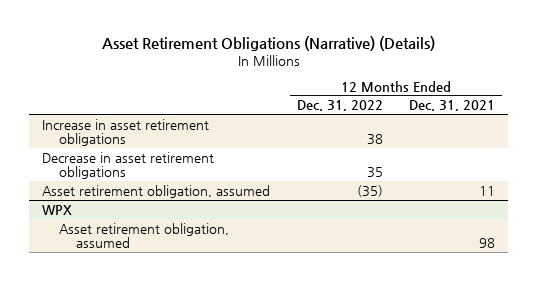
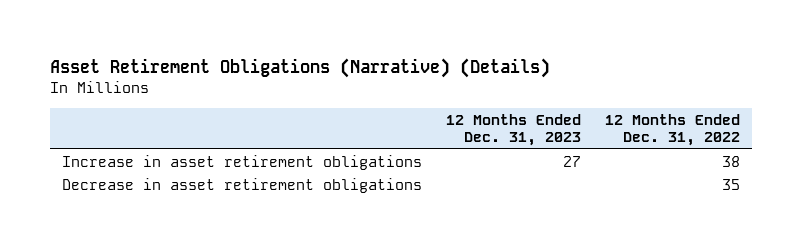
- | 12 Months Ended Dec. 31, 2022 | 12 Months Ended Dec. 31, 2021
+ | 12 Months Ended Dec. 31, 2023 | 12 Months Ended Dec. 31, 2022
- Asset retirement obligation, assumed | (35) | 11
- WPX
- Asset retirement obligation, assumed | | 98

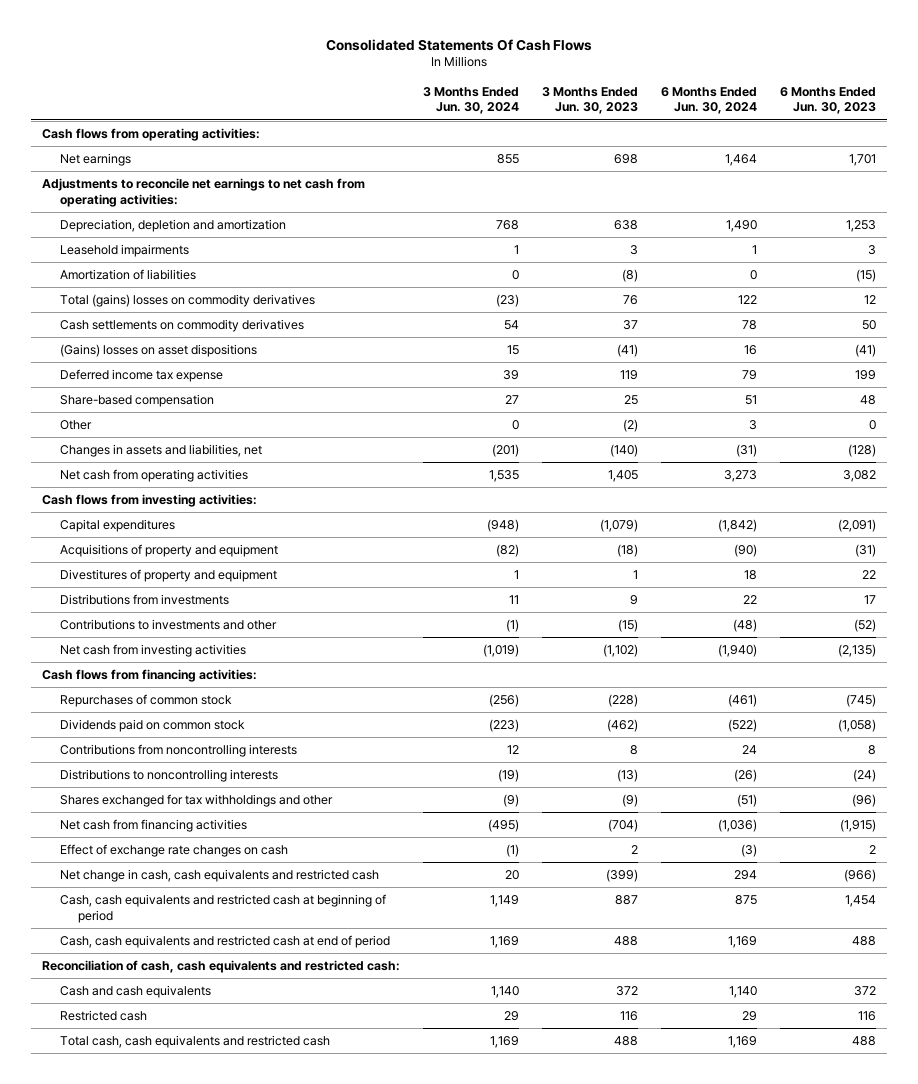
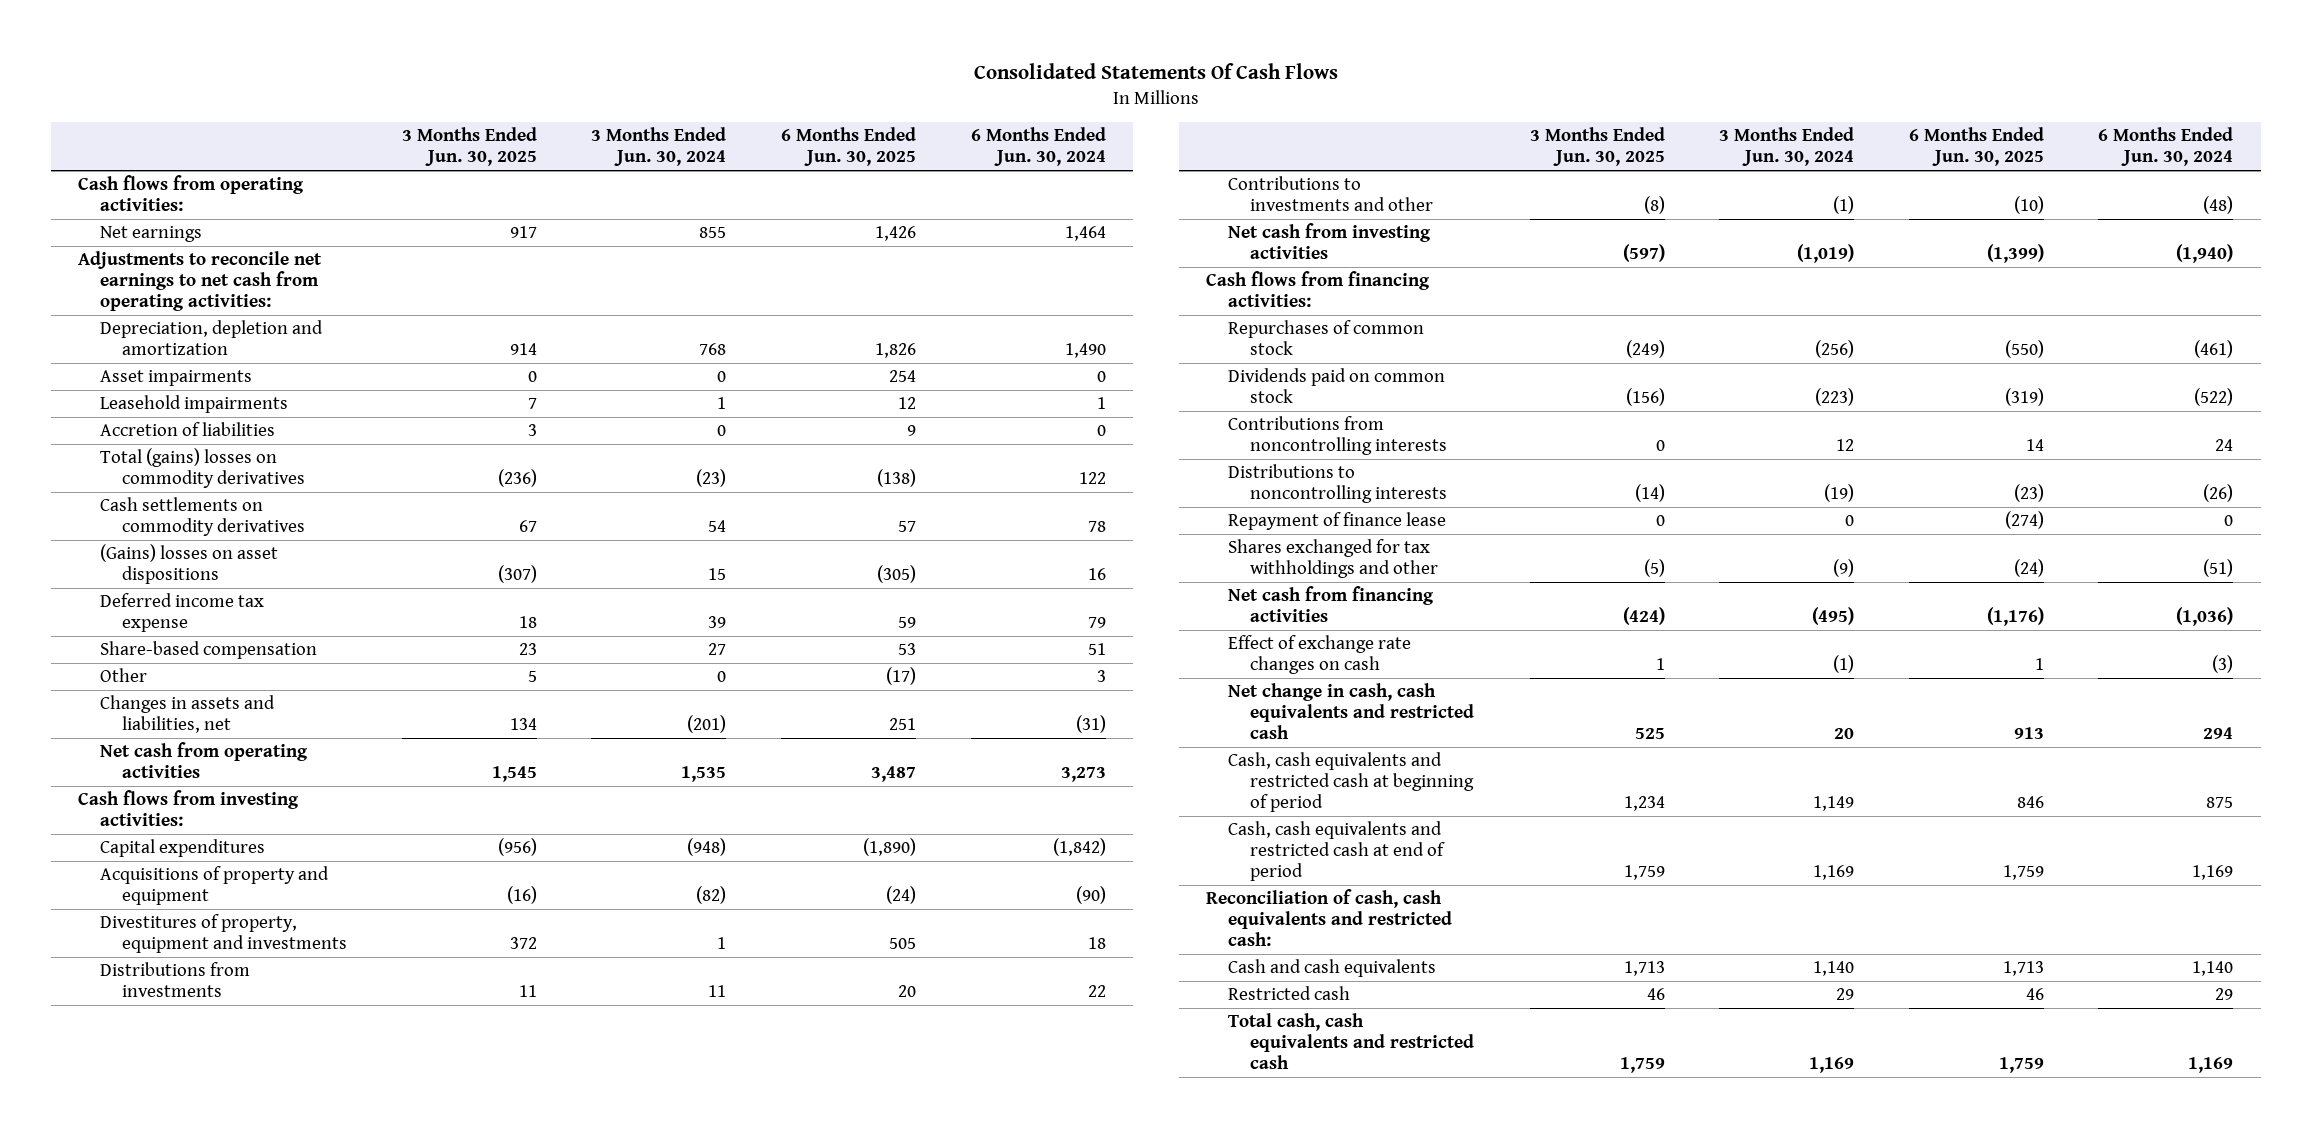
- | 3 Months Ended Jun. 30, 2024 | 3 Months Ended Jun. 30, 2023 | 6 Months Ended Jun. 30, 2024 | 6 Months Ended Jun. 30, 2023
+ | 3 Months Ended Jun. 30, 2025 | 3 Months Ended Jun. 30, 2024 | 6 Months Ended Jun. 30, 2025 | 6 Months Ended Jun. 30, 2024
+ Asset impairments | 0 | 0 | 254 | 0
- Amortization of liabilities | 0 | (8) | 0 | (15)
+ Accretion of liabilities | 3 | 0 | 9 | 0
- Divestitures of property and equipment | 1 | 1 | 18 | 22
+ Divestitures of property, equipment and investments | 372 | 1 | 505 | 18
+ Repayment of finance lease | 0 | 0 | (274) | 0

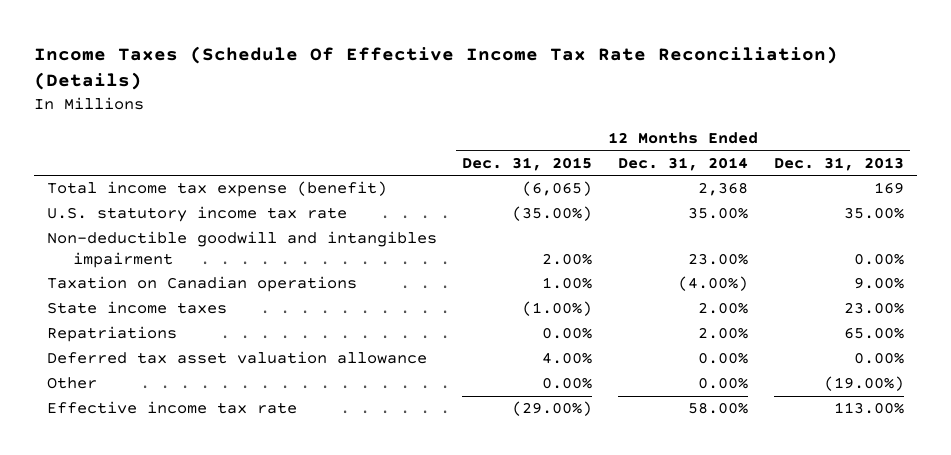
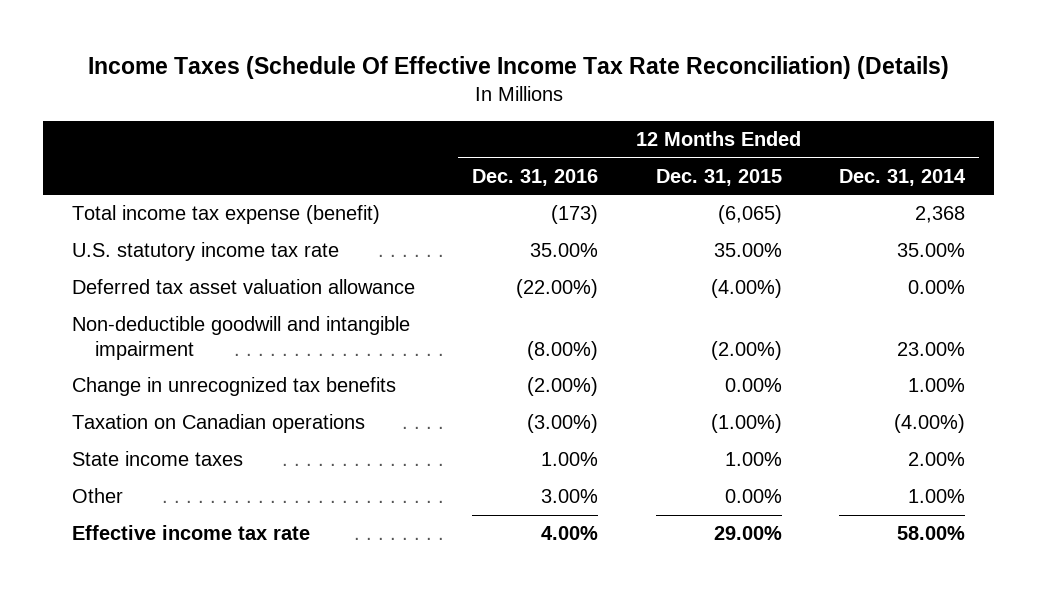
- | 12 Months Ended Dec. 31, 2015 | 12 Months Ended Dec. 31, 2014 | 12 Months Ended Dec. 31, 2013
+ | 12 Months Ended Dec. 31, 2016 | 12 Months Ended Dec. 31, 2015 | 12 Months Ended Dec. 31, 2014
- U.S. statutory income tax rate | (35.00%) | 35.00% | 35.00%
- Non-deductible goodwill and intangibles impairment | 2.00% | 23.00% | 0.00%
- Taxation on Canadian operations | 1.00% | (4.00%) | 9.00%
- State income taxes | (1.00%) | 2.00% | 23.00%
- Repatriations | 0.00% | 2.00% | 65.00%
- Deferred tax asset valuation allowance | 4.00% | 0.00% | 0.00%
- Other | 0.00% | 0.00% | (19.00%)
- Effective income tax rate | (29.00%) | 58.00% | 113.00%
+ U.S. statutory income tax rate | 35.00% | 35.00% | 35.00%
+ Deferred tax asset valuation allowance | (22.00%) | (4.00%) | 0.00%
+ Non-deductible goodwill and intangible impairment | (8.00%) | (2.00%) | 23.00%
+ Change in unrecognized tax benefits | (2.00%) | 0.00% | 1.00%
+ Taxation on Canadian operations | (3.00%) | (1.00%) | (4.00%)
+ State income taxes | 1.00% | 1.00% | 2.00%
+ Other | 3.00% | 0.00% | 1.00%
+ Effective income tax rate | 4.00% | 29.00% | 58.00%

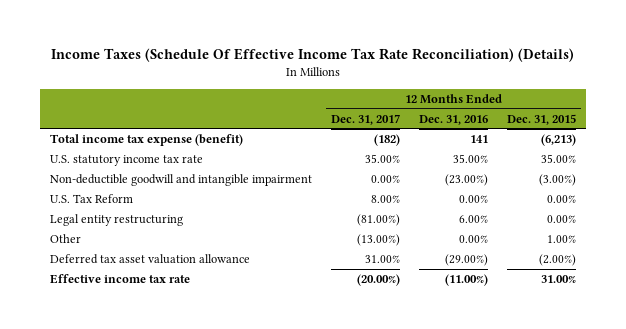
- | 12 Months Ended Dec. 31, 2016 | 12 Months Ended Dec. 31, 2015 | 12 Months Ended Dec. 31, 2014
+ | 12 Months Ended Dec. 31, 2017 | 12 Months Ended Dec. 31, 2016 | 12 Months Ended Dec. 31, 2015
- Total income tax expense (benefit) | (173) | (6,065) | 2,368
+ Total income tax expense (benefit) | (182) | 141 | (6,213)
- Deferred tax asset valuation allowance | (22.00%) | (4.00%) | 0.00%
- Non-deductible goodwill and intangible impairment | (8.00%) | (2.00%) | 23.00%
- Change in unrecognized tax benefits | (2.00%) | 0.00% | 1.00%
- Taxation on Canadian operations | (3.00%) | (1.00%) | (4.00%)
- State income taxes | 1.00% | 1.00% | 2.00%
- Other | 3.00% | 0.00% | 1.00%
- Effective income tax rate | 4.00% | 29.00% | 58.00%
+ Non-deductible goodwill and intangible impairment | 0.00% | (23.00%) | (3.00%)
+ U.S. Tax Reform | 8.00% | 0.00% | 0.00%
+ Legal entity restructuring | (81.00%) | 6.00% | 0.00%
+ Other | (13.00%) | 0.00% | 1.00%
+ Deferred tax asset valuation allowance | 31.00% | (29.00%) | (2.00%)
+ Effective income tax rate | (20.00%) | (11.00%) | 31.00%

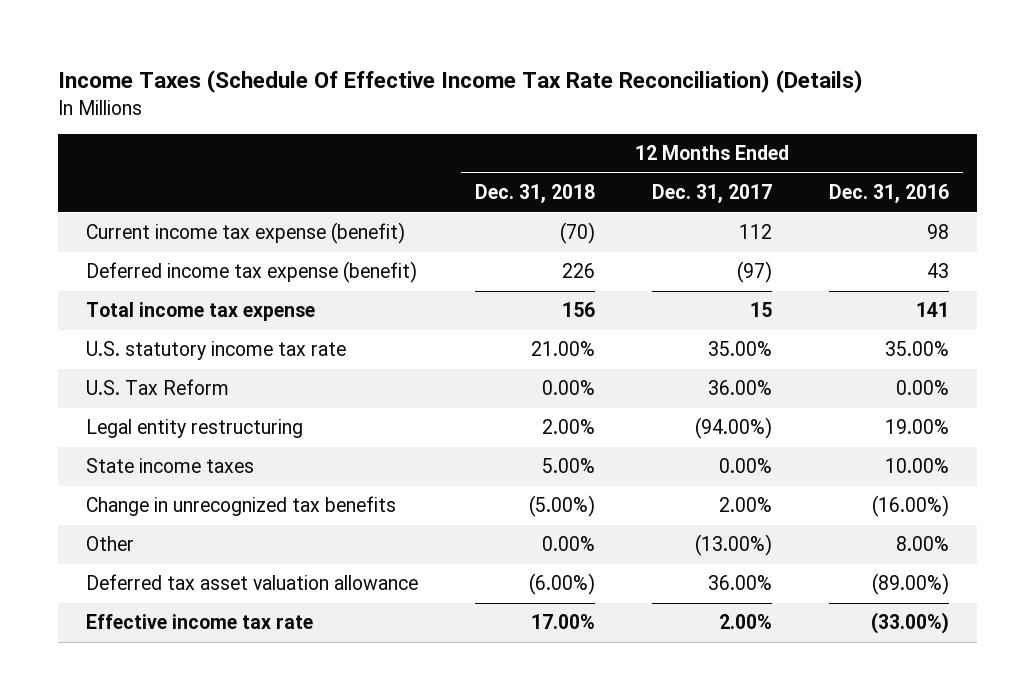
- | 12 Months Ended Dec. 31, 2017 | 12 Months Ended Dec. 31, 2016 | 12 Months Ended Dec. 31, 2015
+ | 12 Months Ended Dec. 31, 2018 | 12 Months Ended Dec. 31, 2017 | 12 Months Ended Dec. 31, 2016
- Total income tax expense (benefit) | (182) | 141 | (6,213)
+ Current income tax expense (benefit) | (70) | 112 | 98
+ Deferred income tax expense (benefit) | 226 | (97) | 43
+ Total income tax expense | 156 | 15 | 141
- Non-deductible goodwill and intangible impairment | 0.00% | (23.00%) | (3.00%)
- U.S. Tax Reform | 8.00% | 0.00% | 0.00%
- Legal entity restructuring | (81.00%) | 6.00% | 0.00%
- Other | (13.00%) | 0.00% | 1.00%
- Deferred tax asset valuation allowance | 31.00% | (29.00%) | (2.00%)
- Effective income tax rate | (20.00%) | (11.00%) | 31.00%
+ U.S. Tax Reform | 0.00% | 36.00% | 0.00%
+ Legal entity restructuring | 2.00% | (94.00%) | 19.00%
+ State income taxes | 5.00% | 0.00% | 10.00%
+ Change in unrecognized tax benefits | (5.00%) | 2.00% | (16.00%)
+ Other | 0.00% | (13.00%) | 8.00%
+ Deferred tax asset valuation allowance | (6.00%) | 36.00% | (89.00%)
+ Effective income tax rate | 17.00% | 2.00% | (33.00%)

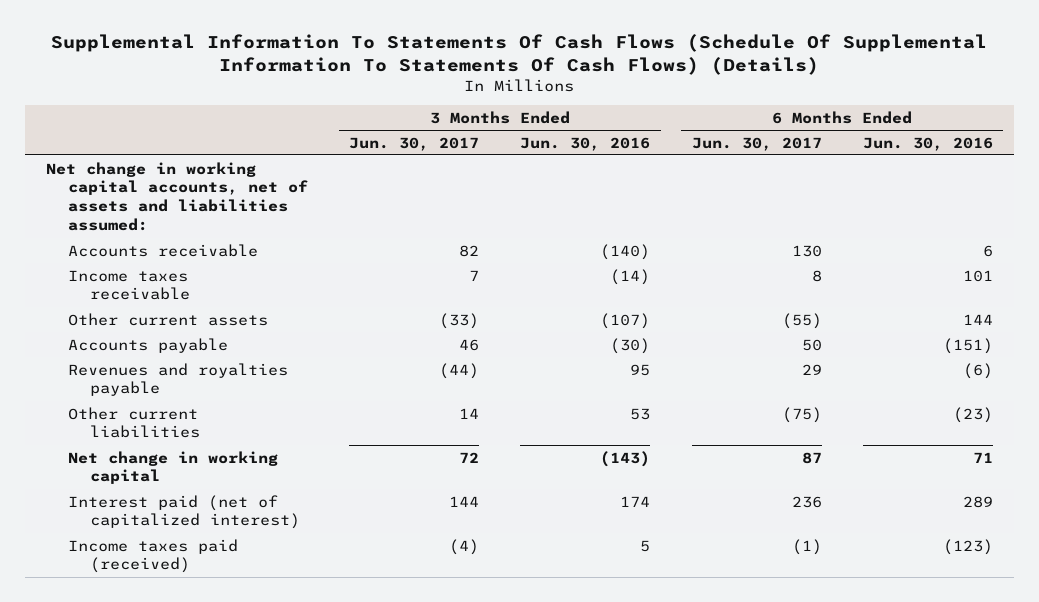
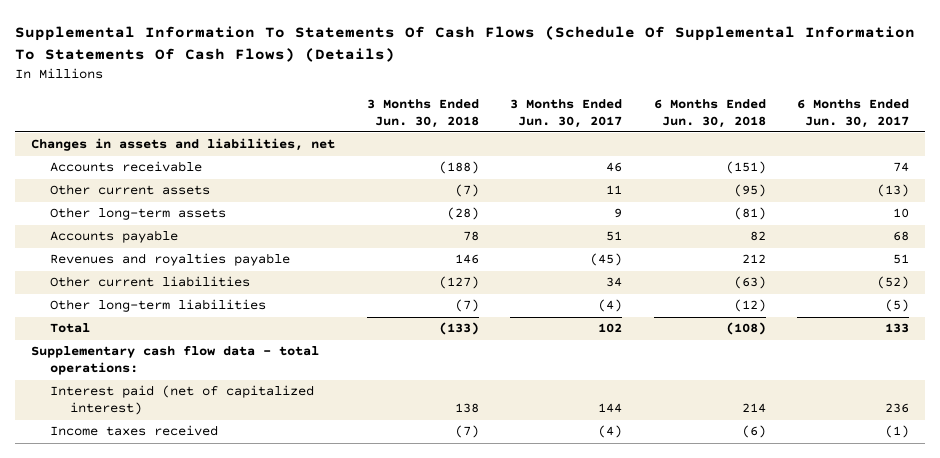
- | 3 Months Ended Jun. 30, 2017 | 3 Months Ended Jun. 30, 2016 | 6 Months Ended Jun. 30, 2017 | 6 Months Ended Jun. 30, 2016
+ | 3 Months Ended Jun. 30, 2018 | 3 Months Ended Jun. 30, 2017 | 6 Months Ended Jun. 30, 2018 | 6 Months Ended Jun. 30, 2017
- Net change in working capital accounts, net of assets and liabilities assumed:
- Accounts receivable | 82 | (140) | 130 | 6
- Income taxes receivable | 7 | (14) | 8 | 101
- Other current assets | (33) | (107) | (55) | 144
- Accounts payable | 46 | (30) | 50 | (151)
- Revenues and royalties payable | (44) | 95 | 29 | (6)
- Other current liabilities | 14 | 53 | (75) | (23)
- Net change in working capital | 72 | (143) | 87 | 71
+ Changes in assets and liabilities, net
+ Accounts receivable | (188) | 46 | (151) | 74
+ Other current assets | (7) | 11 | (95) | (13)
+ Other long-term assets | (28) | 9 | (81) | 10
+ Accounts payable | 78 | 51 | 82 | 68
+ Revenues and royalties payable | 146 | (45) | 212 | 51
+ Other current liabilities | (127) | 34 | (63) | (52)
+ Other long-term liabilities | (7) | (4) | (12) | (5)
+ Total | (133) | 102 | (108) | 133
+ Supplementary cash flow data - total operations:
- Income taxes paid (received) | (4) | 5 | (1) | (123)
+ Income taxes received | (7) | (4) | (6) | (1)

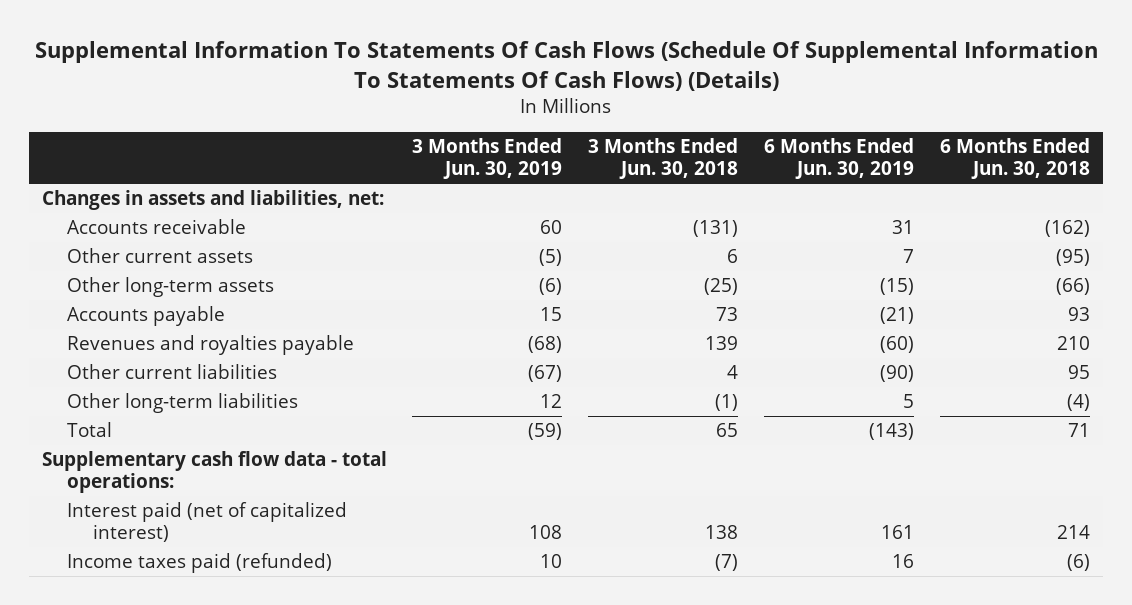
- | 3 Months Ended Jun. 30, 2018 | 3 Months Ended Jun. 30, 2017 | 6 Months Ended Jun. 30, 2018 | 6 Months Ended Jun. 30, 2017
+ | 3 Months Ended Jun. 30, 2019 | 3 Months Ended Jun. 30, 2018 | 6 Months Ended Jun. 30, 2019 | 6 Months Ended Jun. 30, 2018
- Changes in assets and liabilities, net
- Accounts receivable | (188) | 46 | (151) | 74
- Other current assets | (7) | 11 | (95) | (13)
- Other long-term assets | (28) | 9 | (81) | 10
- Accounts payable | 78 | 51 | 82 | 68
- Revenues and royalties payable | 146 | (45) | 212 | 51
- Other current liabilities | (127) | 34 | (63) | (52)
- Other long-term liabilities | (7) | (4) | (12) | (5)
- Total | (133) | 102 | (108) | 133
+ Changes in assets and liabilities, net:
+ Accounts receivable | 60 | (131) | 31 | (162)
+ Other current assets | (5) | 6 | 7 | (95)
+ Other long-term assets | (6) | (25) | (15) | (66)
+ Accounts payable | 15 | 73 | (21) | 93
+ Revenues and royalties payable | (68) | 139 | (60) | 210
+ Other current liabilities | (67) | 4 | (90) | 95
+ Other long-term liabilities | 12 | (1) | 5 | (4)
+ Total | (59) | 65 | (143) | 71
- Income taxes received | (7) | (4) | (6) | (1)
+ Income taxes paid (refunded) | 10 | (7) | 16 | (6)

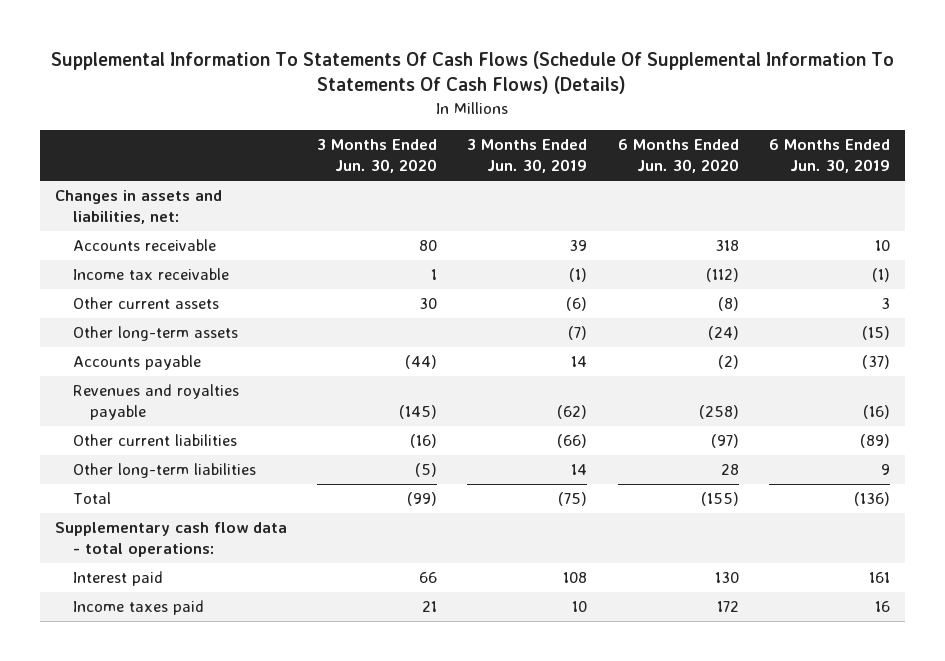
- | 3 Months Ended Jun. 30, 2019 | 3 Months Ended Jun. 30, 2018 | 6 Months Ended Jun. 30, 2019 | 6 Months Ended Jun. 30, 2018
+ | 3 Months Ended Jun. 30, 2020 | 3 Months Ended Jun. 30, 2019 | 6 Months Ended Jun. 30, 2020 | 6 Months Ended Jun. 30, 2019
- Accounts receivable | 60 | (131) | 31 | (162)
- Other current assets | (5) | 6 | 7 | (95)
- Other long-term assets | (6) | (25) | (15) | (66)
- Accounts payable | 15 | 73 | (21) | 93
- Revenues and royalties payable | (68) | 139 | (60) | 210
- Other current liabilities | (67) | 4 | (90) | 95
- Other long-term liabilities | 12 | (1) | 5 | (4)
- Total | (59) | 65 | (143) | 71
+ Accounts receivable | 80 | 39 | 318 | 10
+ Income tax receivable | 1 | (1) | (112) | (1)
+ Other current assets | 30 | (6) | (8) | 3
+ Other long-term assets | | (7) | (24) | (15)
+ Accounts payable | (44) | 14 | (2) | (37)
+ Revenues and royalties payable | (145) | (62) | (258) | (16)
+ Other current liabilities | (16) | (66) | (97) | (89)
+ Other long-term liabilities | (5) | 14 | 28 | 9
+ Total | (99) | (75) | (155) | (136)
- Interest paid (net of capitalized interest) | 108 | 138 | 161 | 214
- Income taxes paid (refunded) | 10 | (7) | 16 | (6)
+ Interest paid | 66 | 108 | 130 | 161
+ Income taxes paid | 21 | 10 | 172 | 16

